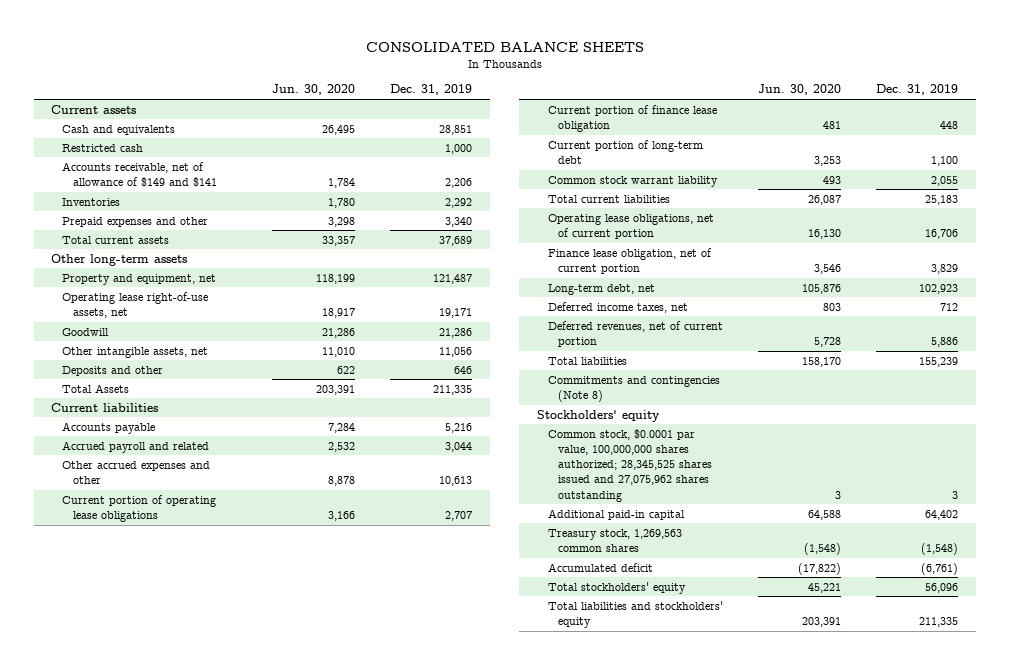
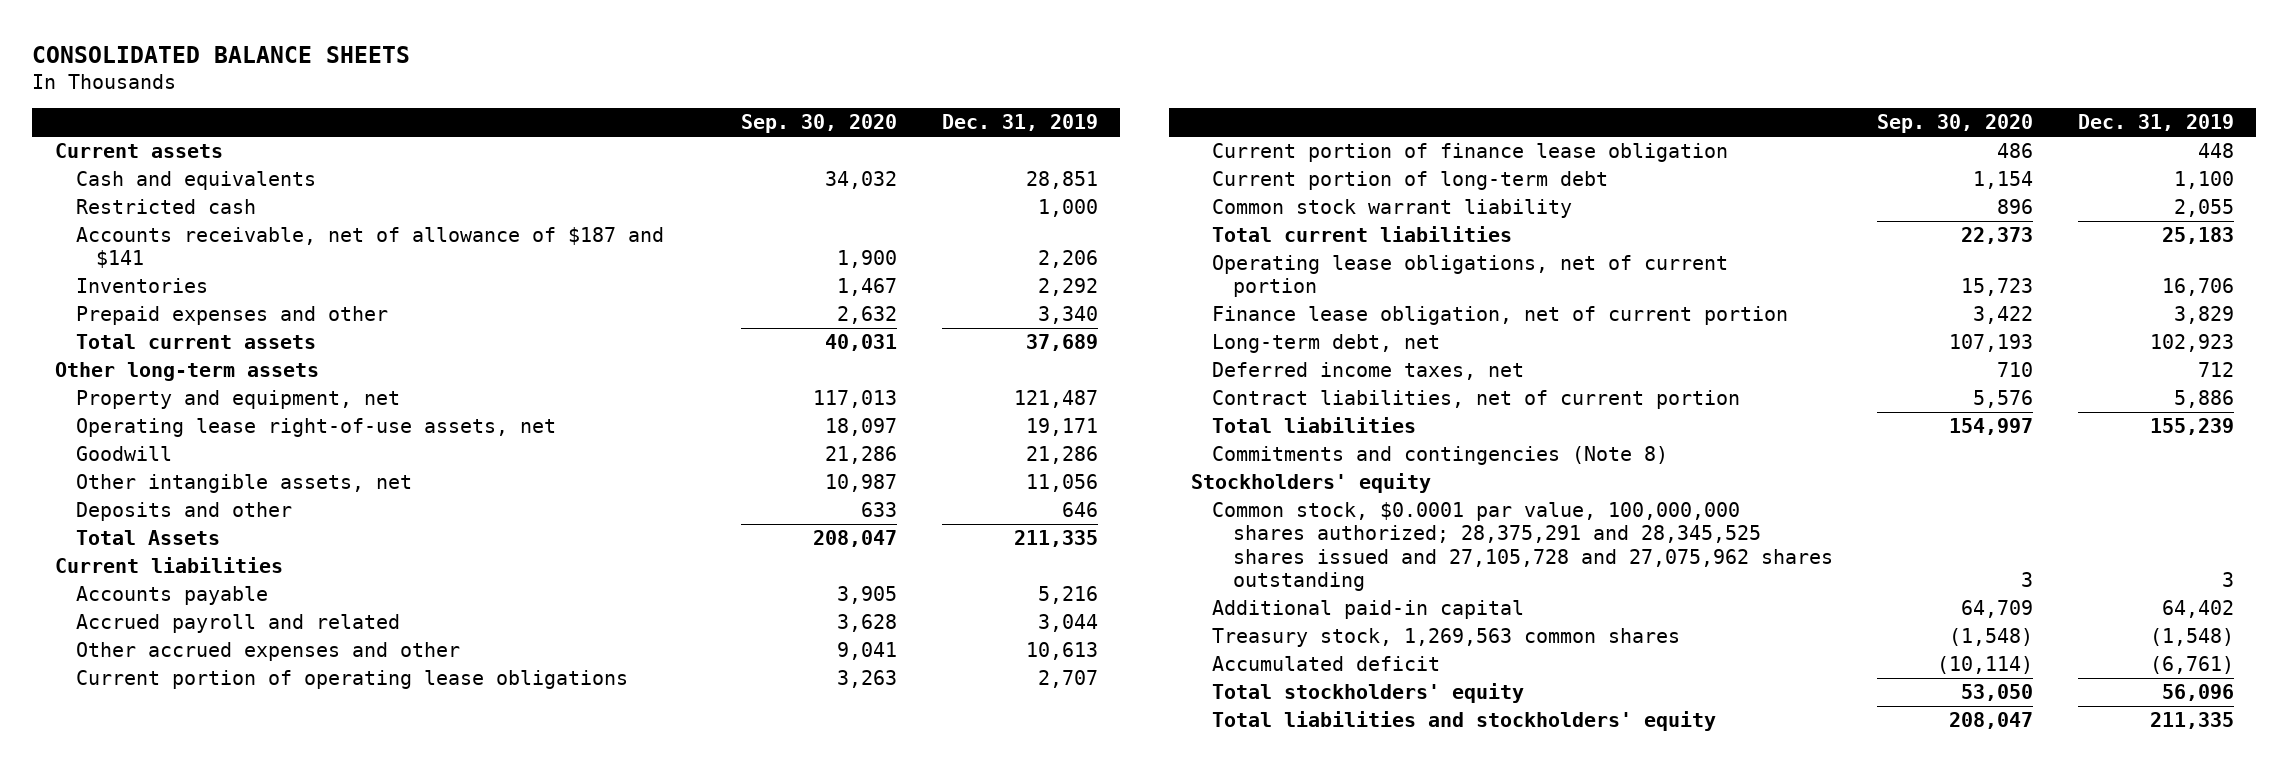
- | Jun. 30, 2020 | Dec. 31, 2019
+ | Sep. 30, 2020 | Dec. 31, 2019
- Accounts receivable, net of allowance of $149 and $141 | 1,784 | 2,206
+ Accounts receivable, net of allowance of $187 and $141 | 1,900 | 2,206
- Deferred revenues, net of current portion | 5,728 | 5,886
+ Contract liabilities, net of current portion | 5,576 | 5,886
- Common stock, $0.0001 par value, 100,000,000 shares authorized; 28,345,525 shares issued and 27,075,962 shares outstanding | 3 | 3
+ Common stock, $0.0001 par value, 100,000,000 shares authorized; 28,375,291 and 28,345,525 shares issued and 27,105,728 and 27,075,962 shares outstanding | 3 | 3

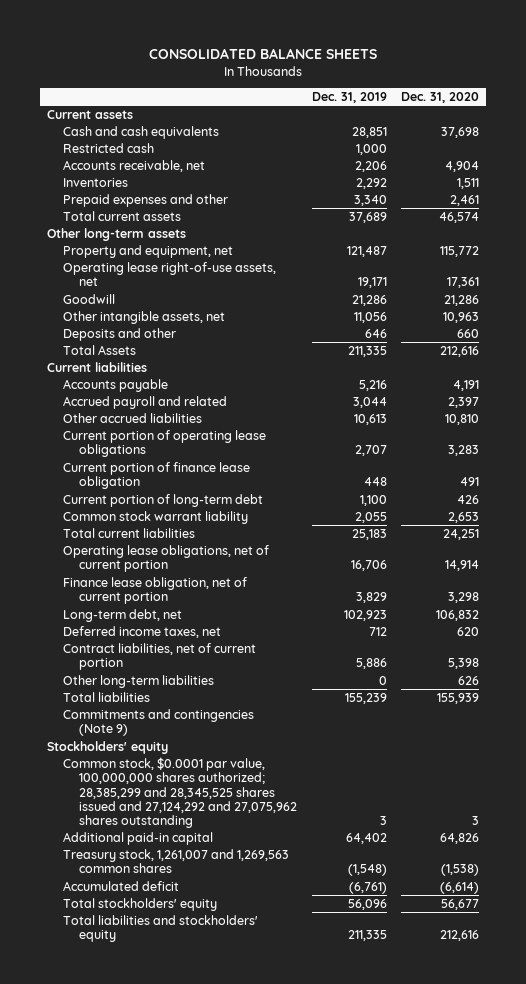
- | Sep. 30, 2020 | Dec. 31, 2019
+ | Dec. 31, 2019 | Dec. 31, 2020
- Cash and equivalents | 34,032 | 28,851
+ Cash and cash equivalents | 28,851 | 37,698
- Accounts receivable, net of allowance of $187 and $141 | 1,900 | 2,206
+ Accounts receivable, net | 2,206 | 4,904
- Other accrued expenses and other | 9,041 | 10,613
+ Other accrued liabilities | 10,613 | 10,810
+ Other long-term liabilities | 0 | 626
- Commitments and contingencies (Note 8)
+ Commitments and contingencies (Note 9)
- Common stock, $0.0001 par value, 100,000,000 shares authorized; 28,375,291 and 28,345,525 shares issued and 27,105,728 and 27,075,962 shares outstanding | 3 | 3
+ Common stock, $0.0001 par value, 100,000,000 shares authorized; 28,385,299 and 28,345,525 shares issued and 27,124,292 and 27,075,962 shares outstanding | 3 | 3
- Treasury stock, 1,269,563 common shares | (1,548) | (1,548)
+ Treasury stock, 1,261,007 and 1,269,563 common shares | (1,548) | (1,538)

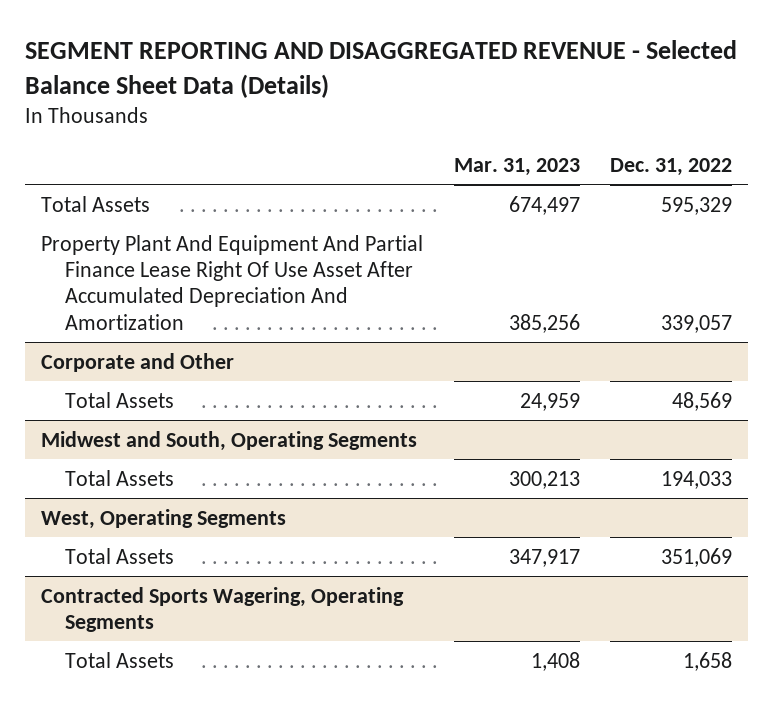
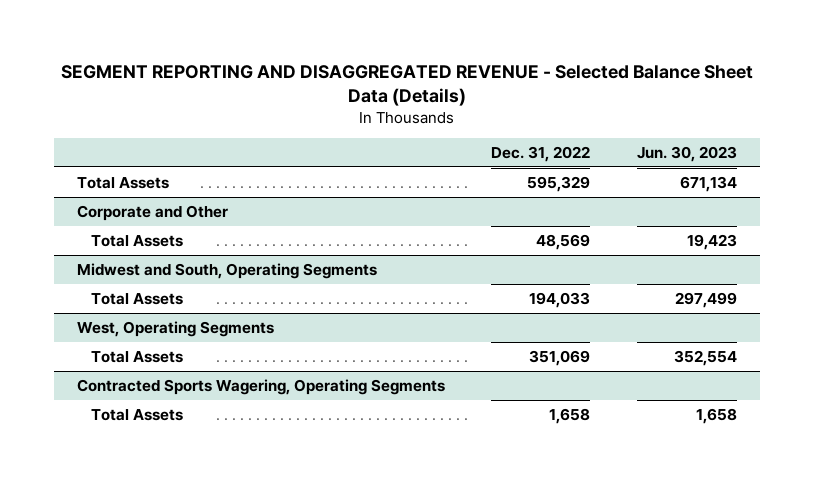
- | Mar. 31, 2023 | Dec. 31, 2022
+ | Dec. 31, 2022 | Jun. 30, 2023
- Property Plant And Equipment And Partial Finance Lease Right Of Use Asset After Accumulated Depreciation And Amortization | 385,256 | 339,057

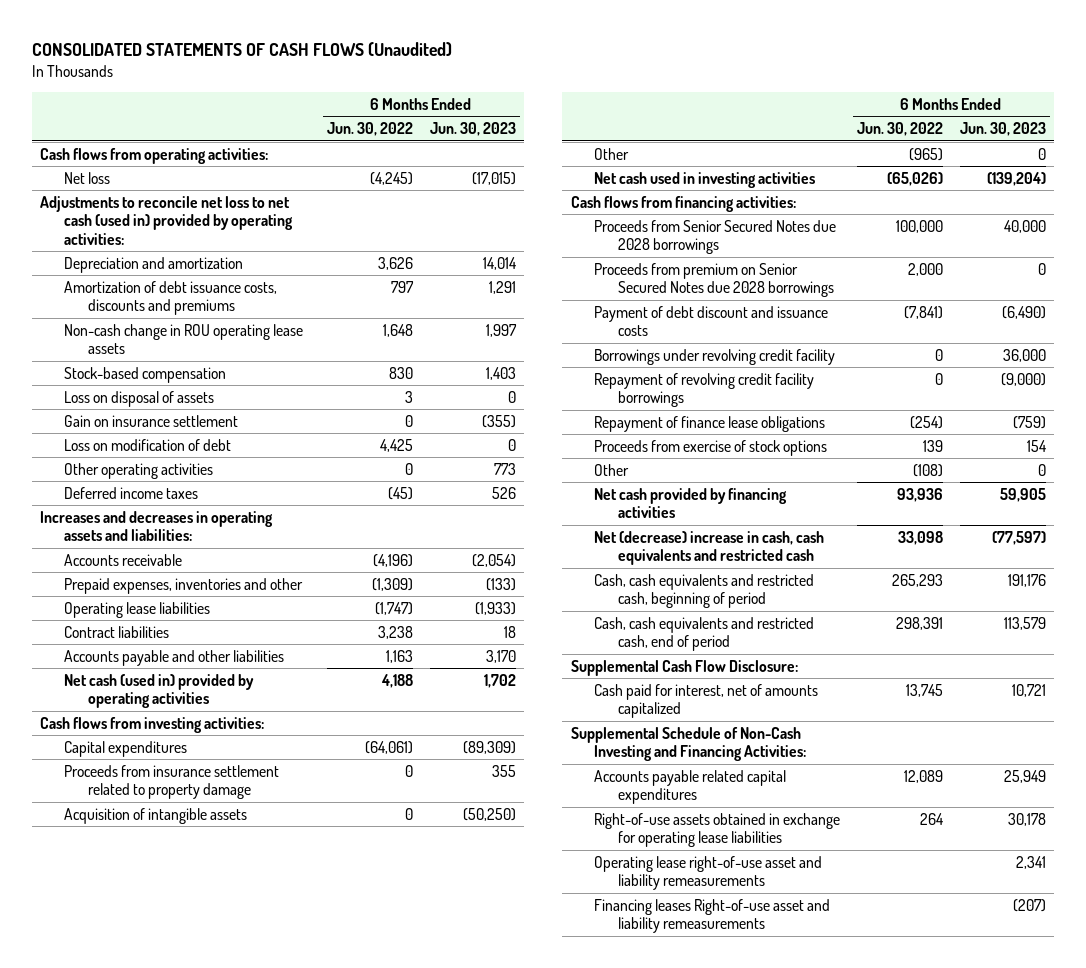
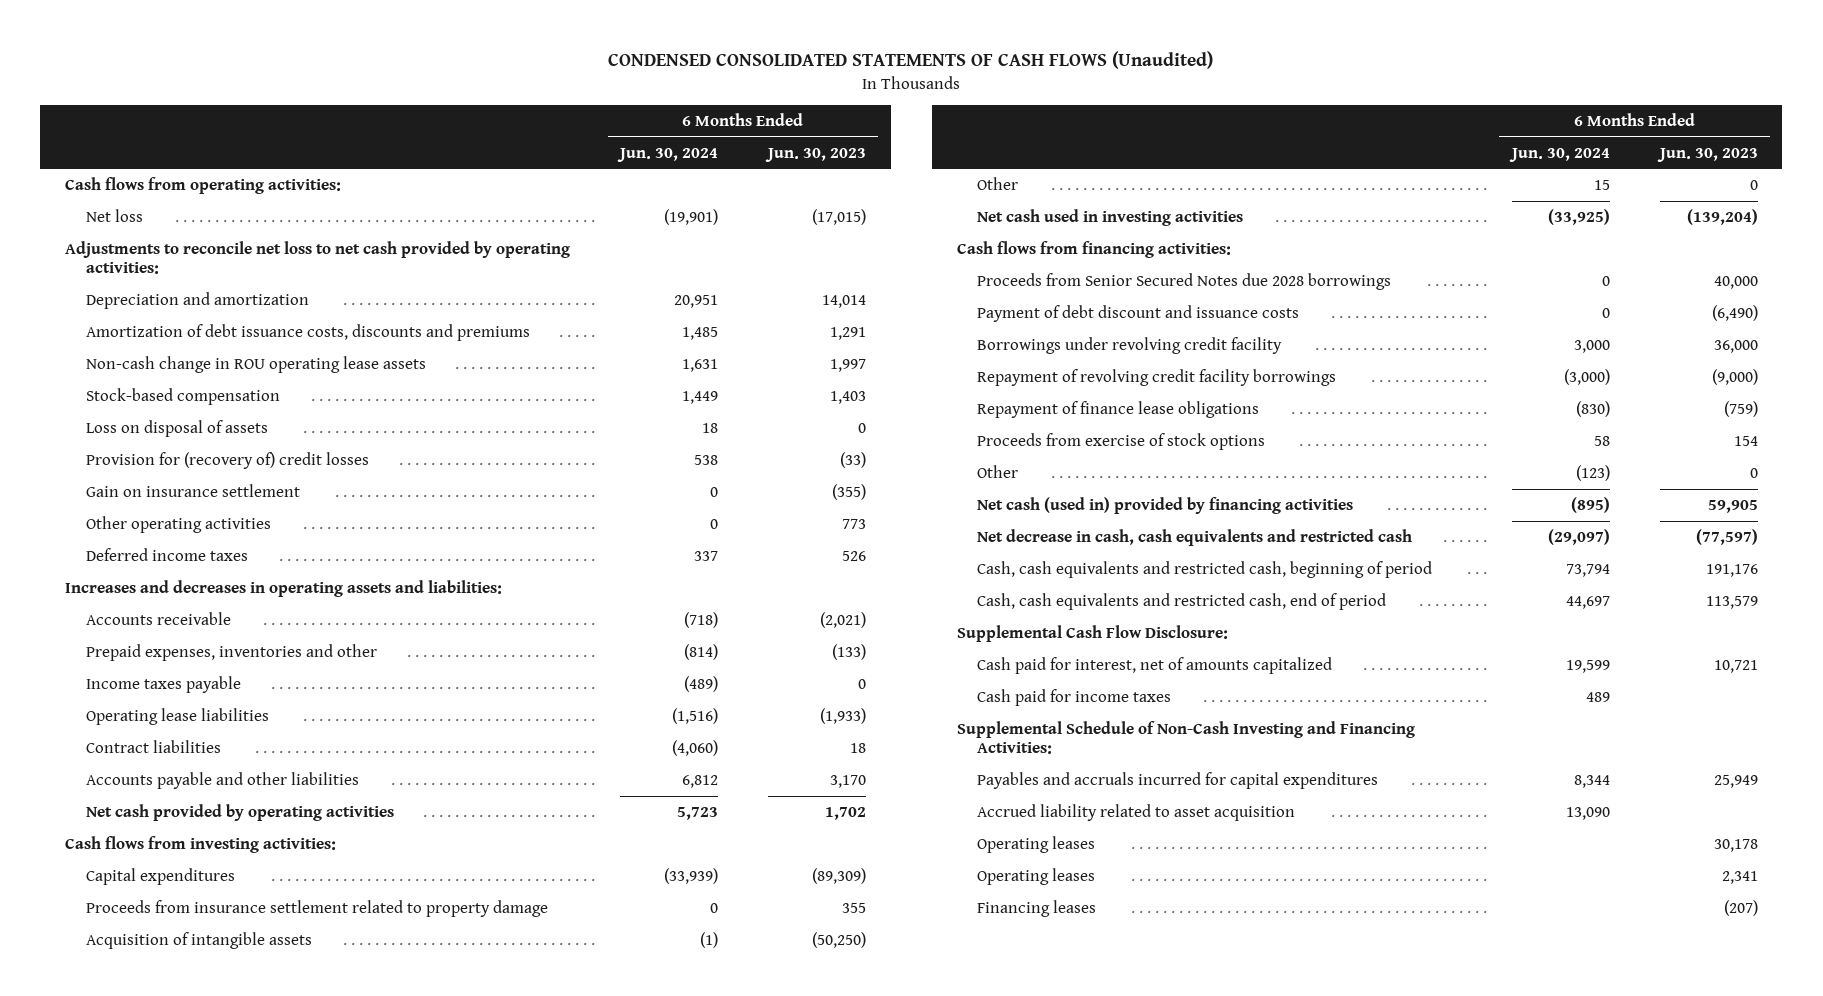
- CONSOLIDATED STATEMENTS OF CASH FLOWS (Unaudited)
+ CONDENSED CONSOLIDATED STATEMENTS OF CASH FLOWS (Unaudited)
- | 6 Months Ended Jun. 30, 2022 | 6 Months Ended Jun. 30, 2023
+ | 6 Months Ended Jun. 30, 2024 | 6 Months Ended Jun. 30, 2023
- Adjustments to reconcile net loss to net cash (used in) provided by operating activities:
+ Adjustments to reconcile net loss to net cash provided by operating activities:
+ Provision for (recovery of) credit losses | 538 | (33)
- Loss on modification of debt | 4,425 | 0
- Accounts receivable | (4,196) | (2,054)
+ Accounts receivable | (718) | (2,021)
+ Income taxes payable | (489) | 0
- Net cash (used in) provided by operating activities | 4,188 | 1,702
+ Net cash provided by operating activities | 5,723 | 1,702
- Proceeds from premium on Senior Secured Notes due 2028 borrowings | 2,000 | 0
- Net cash provided by financing activities | 93,936 | 59,905
- Net (decrease) increase in cash, cash equivalents and restricted cash | 33,098 | (77,597)
+ Net cash (used in) provided by financing activities | (895) | 59,905
+ Net decrease in cash, cash equivalents and restricted cash | (29,097) | (77,597)
+ Cash paid for income taxes | 489 |
- Accounts payable related capital expenditures | 12,089 | 25,949
- Right-of-use assets obtained in exchange for operating lease liabilities | 264 | 30,178
- Operating lease right-of-use asset and liability remeasurements | | 2,341
- Financing leases Right-of-use asset and liability remeasurements | | (207)
+ Payables and accruals incurred for capital expenditures | 8,344 | 25,949
+ Accrued liability related to asset acquisition | 13,090 |
+ Operating leases | | 30,178
+ Operating leases | | 2,341
+ Financing leases | | (207)

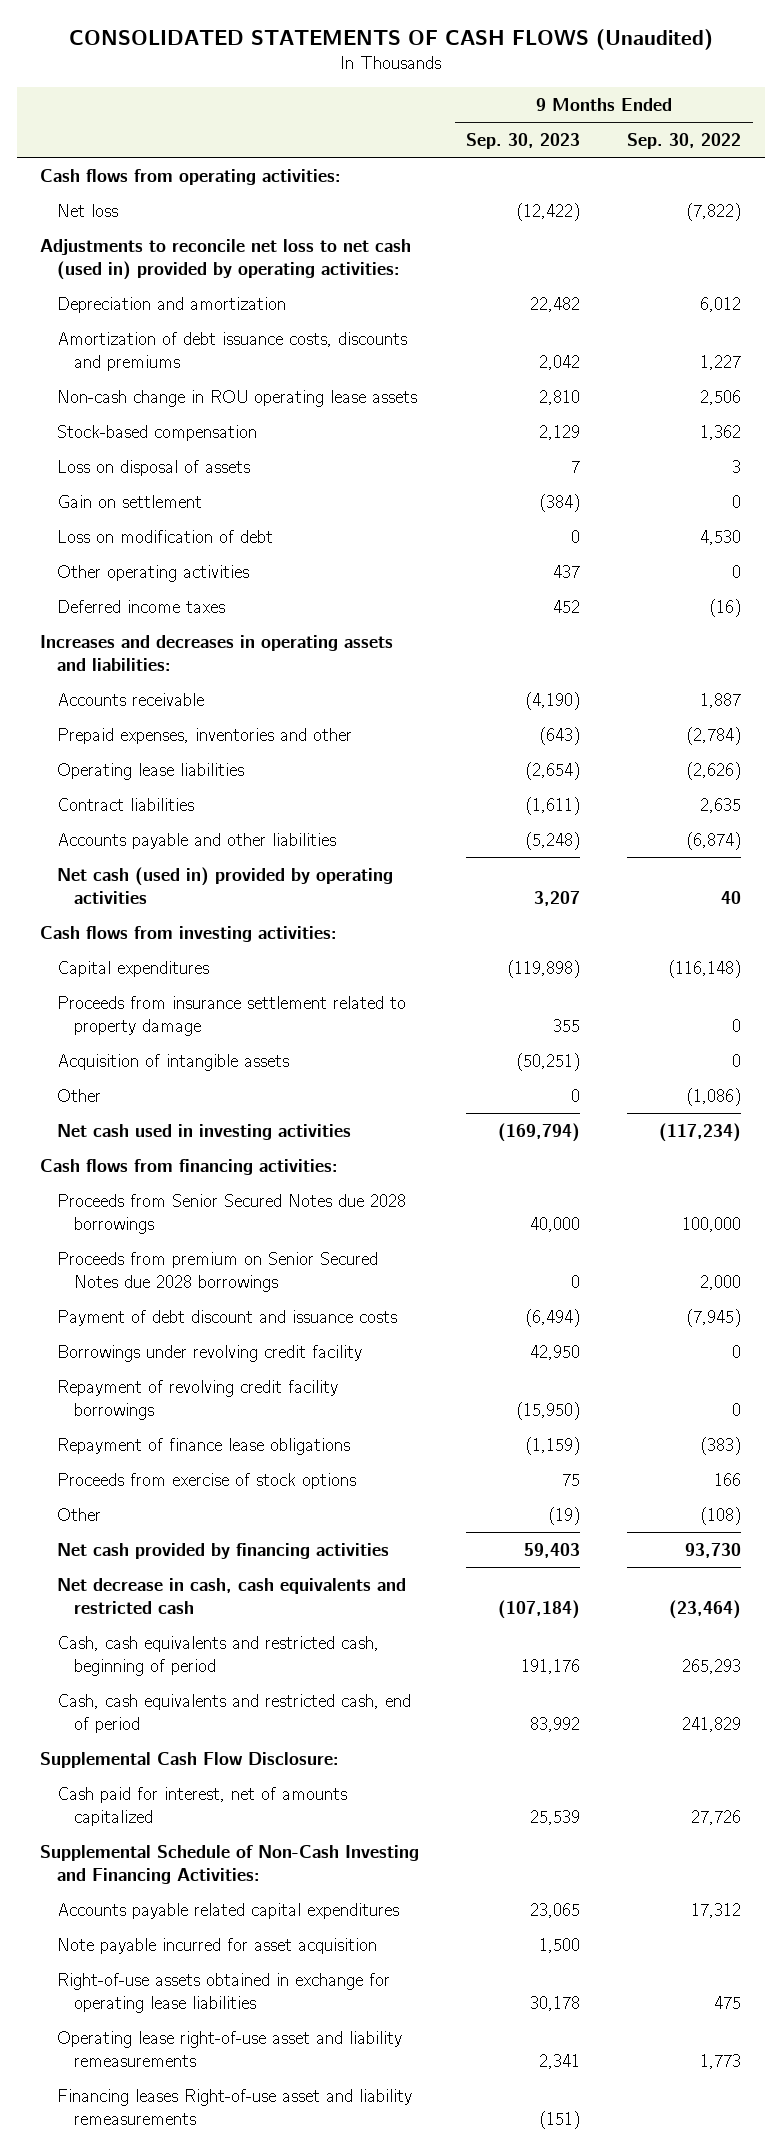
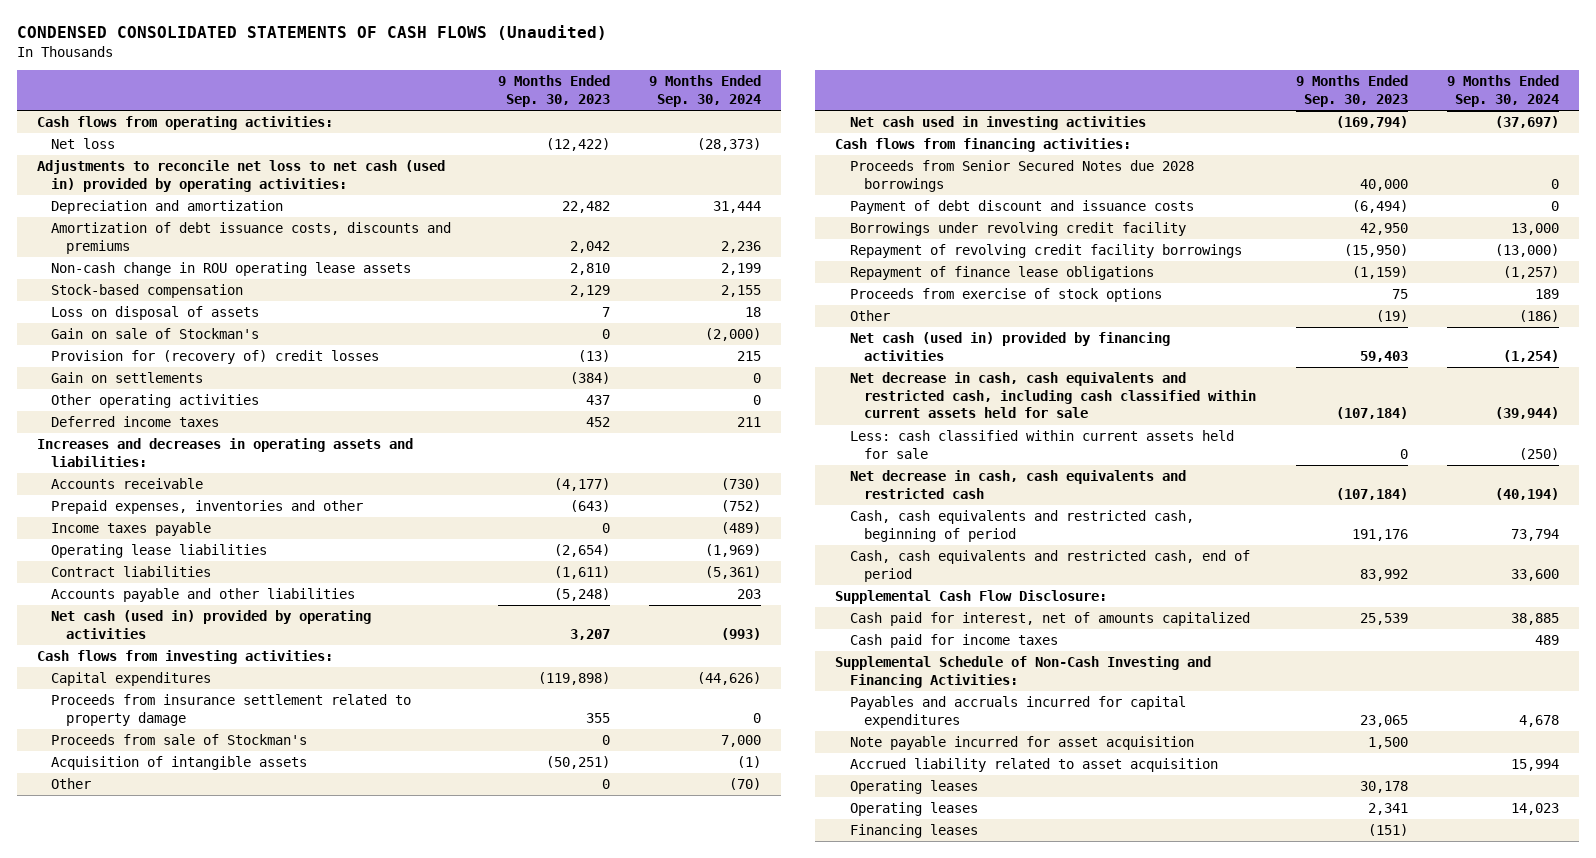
- CONSOLIDATED STATEMENTS OF CASH FLOWS (Unaudited)
+ CONDENSED CONSOLIDATED STATEMENTS OF CASH FLOWS (Unaudited)
- | 9 Months Ended Sep. 30, 2023 | 9 Months Ended Sep. 30, 2022
+ | 9 Months Ended Sep. 30, 2023 | 9 Months Ended Sep. 30, 2024
- Gain on settlement | (384) | 0
- Loss on modification of debt | 0 | 4,530
+ Gain on sale of Stockman's | 0 | (2,000)
+ Provision for (recovery of) credit losses | (13) | 215
+ Gain on settlements | (384) | 0
- Accounts receivable | (4,190) | 1,887
+ Accounts receivable | (4,177) | (730)
+ Income taxes payable | 0 | (489)
+ Proceeds from sale of Stockman's | 0 | 7,000
- Proceeds from premium on Senior Secured Notes due 2028 borrowings | 0 | 2,000
- Net cash provided by financing activities | 59,403 | 93,730
+ Net cash (used in) provided by financing activities | 59,403 | (1,254)
+ Net decrease in cash, cash equivalents and restricted cash, including cash classified within current assets held for sale | (107,184) | (39,944)
+ Less: cash classified within current assets held for sale | 0 | (250)
+ Cash paid for income taxes | | 489
- Accounts payable related capital expenditures | 23,065 | 17,312
+ Payables and accruals incurred for capital expenditures | 23,065 | 4,678
- Right-of-use assets obtained in exchange for operating lease liabilities | 30,178 | 475
- Operating lease right-of-use asset and liability remeasurements | 2,341 | 1,773
- Financing leases Right-of-use asset and liability remeasurements | (151) |
+ Accrued liability related to asset acquisition | | 15,994
+ Operating leases | 30,178 |
+ Operating leases | 2,341 | 14,023
+ Financing leases | (151) |

